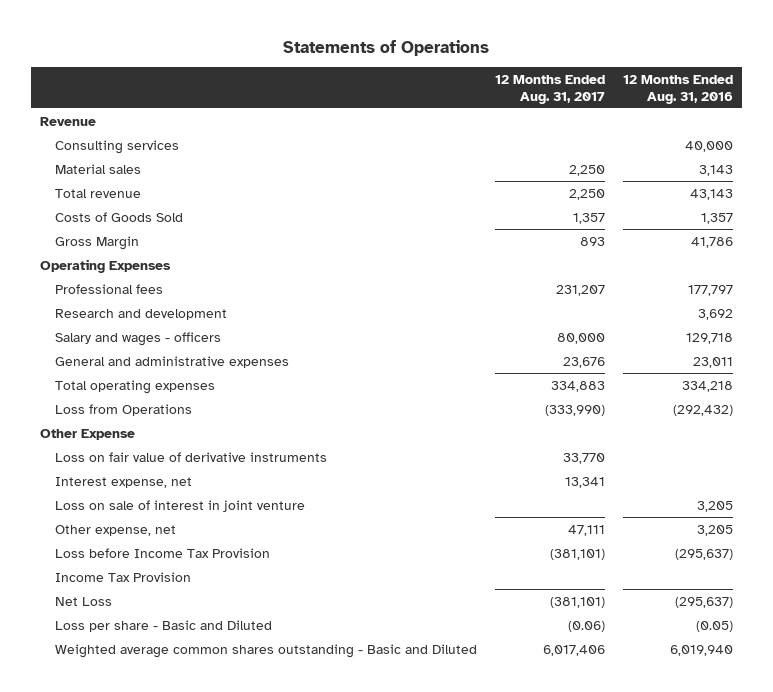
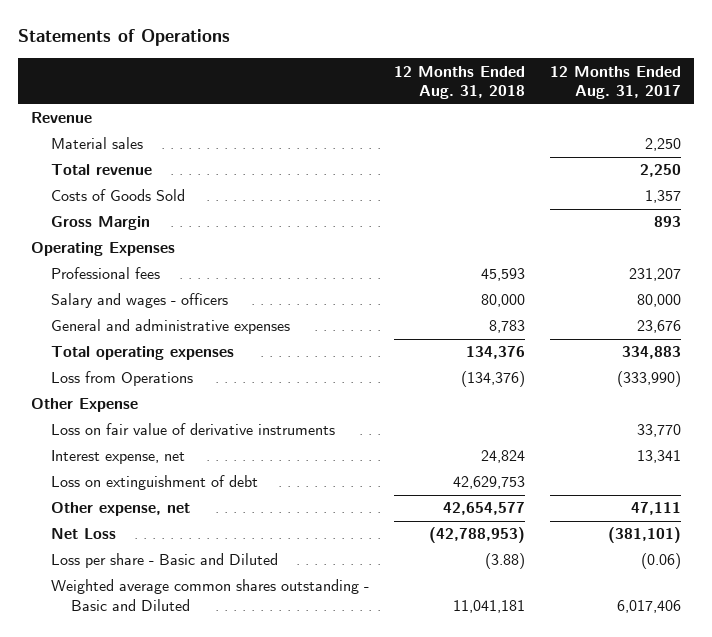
- | 12 Months Ended Aug. 31, 2017 | 12 Months Ended Aug. 31, 2016
+ | 12 Months Ended Aug. 31, 2018 | 12 Months Ended Aug. 31, 2017
- Consulting services | | 40,000
- Research and development | | 3,692
- Loss on sale of interest in joint venture | | 3,205
+ Loss on extinguishment of debt | 42,629,753 |
- Loss before Income Tax Provision | (381,101) | (295,637)
- Income Tax Provision

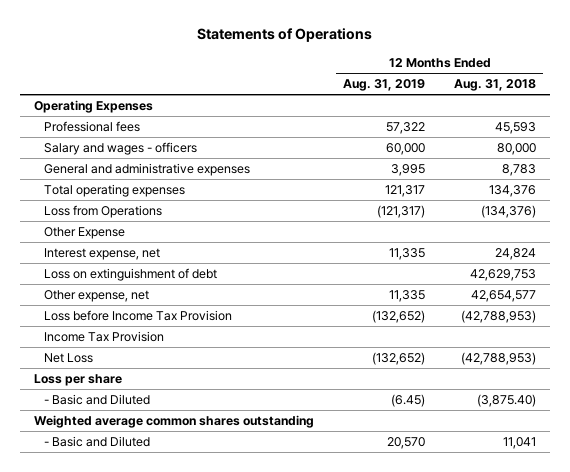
- | 12 Months Ended Aug. 31, 2018 | 12 Months Ended Aug. 31, 2017
+ | 12 Months Ended Aug. 31, 2019 | 12 Months Ended Aug. 31, 2018
- Revenue
- Material sales | | 2,250
- Total revenue | | 2,250
- Costs of Goods Sold | | 1,357
- Gross Margin | | 893
- Loss on fair value of derivative instruments | | 33,770
+ Loss before Income Tax Provision | (132,652) | (42,788,953)
+ Income Tax Provision
- Loss per share - Basic and Diluted | (3.88) | (0.06)
- Weighted average common shares outstanding - Basic and Diluted | 11,041,181 | 6,017,406
+ Loss per share
+ - Basic and Diluted | (6.45) | (3,875.40)
+ Weighted average common shares outstanding
+ - Basic and Diluted | 20,570 | 11,041

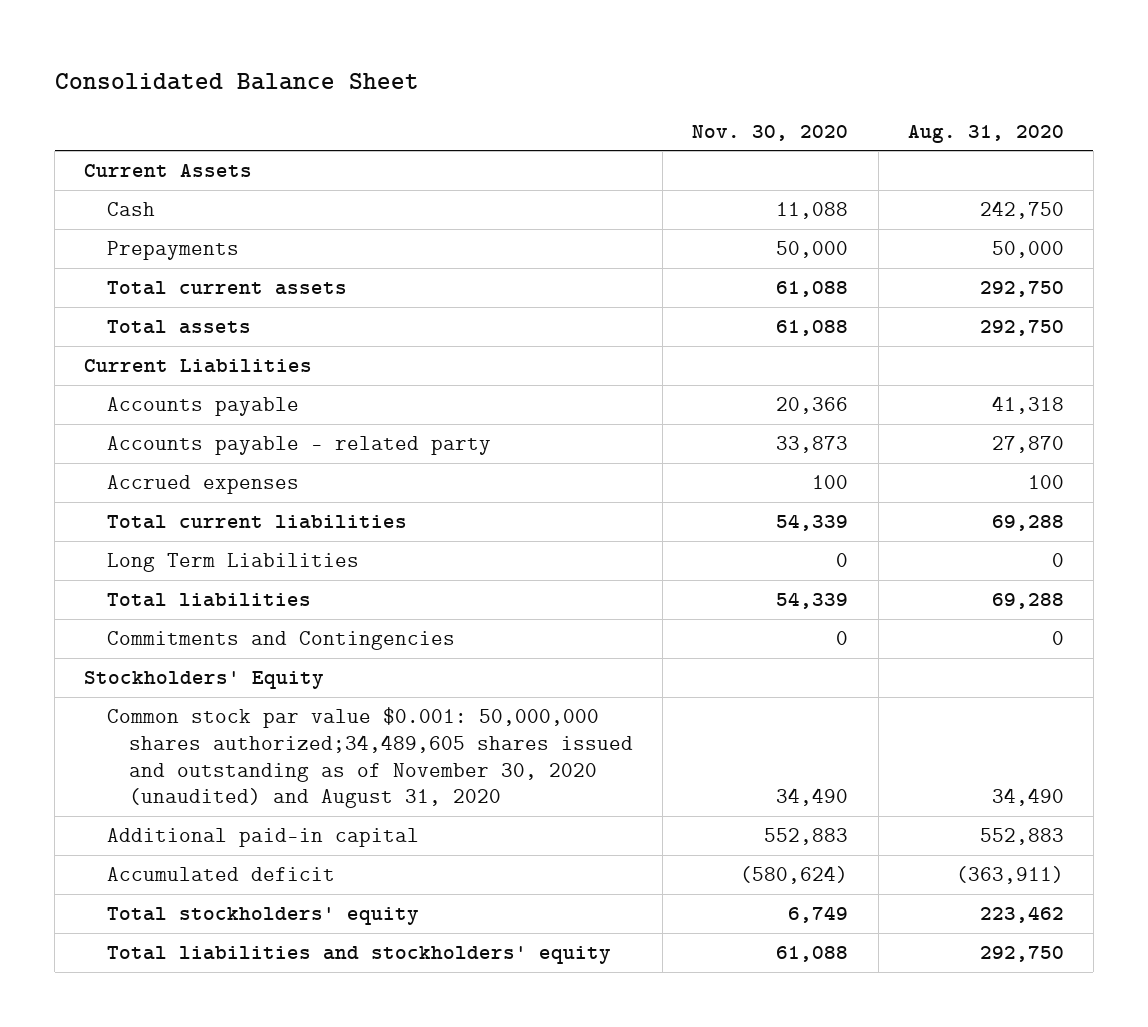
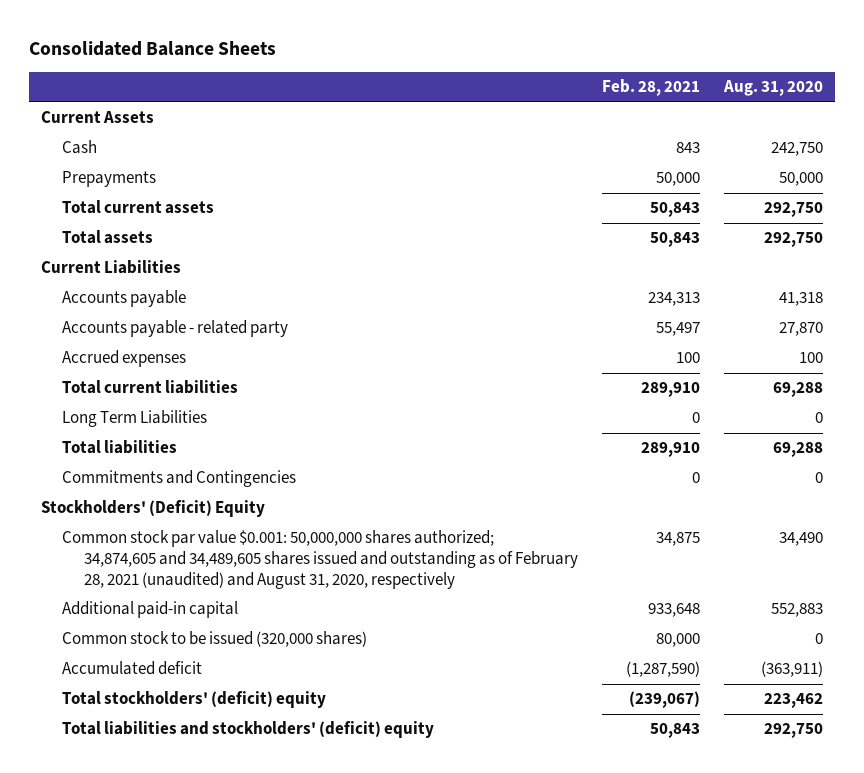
- Consolidated Balance Sheet
+ Consolidated Balance Sheets
- | Nov. 30, 2020 | Aug. 31, 2020
+ | Feb. 28, 2021 | Aug. 31, 2020
- Stockholders' Equity
- Common stock par value $0.001: 50,000,000 shares authorized;34,489,605 shares issued and outstanding as of November 30, 2020 (unaudited) and August 31, 2020 | 34,490 | 34,490
+ Stockholders' (Deficit) Equity
+ Common stock par value $0.001: 50,000,000 shares authorized; 34,874,605 and 34,489,605 shares issued and outstanding as of February 28, 2021 (unaudited) and August 31, 2020, respectively | 34,875 | 34,490
+ Common stock to be issued (320,000 shares) | 80,000 | 0
- Total stockholders' equity | 6,749 | 223,462
- Total liabilities and stockholders' equity | 61,088 | 292,750
+ Total stockholders' (deficit) equity | (239,067) | 223,462
+ Total liabilities and stockholders' (deficit) equity | 50,843 | 292,750

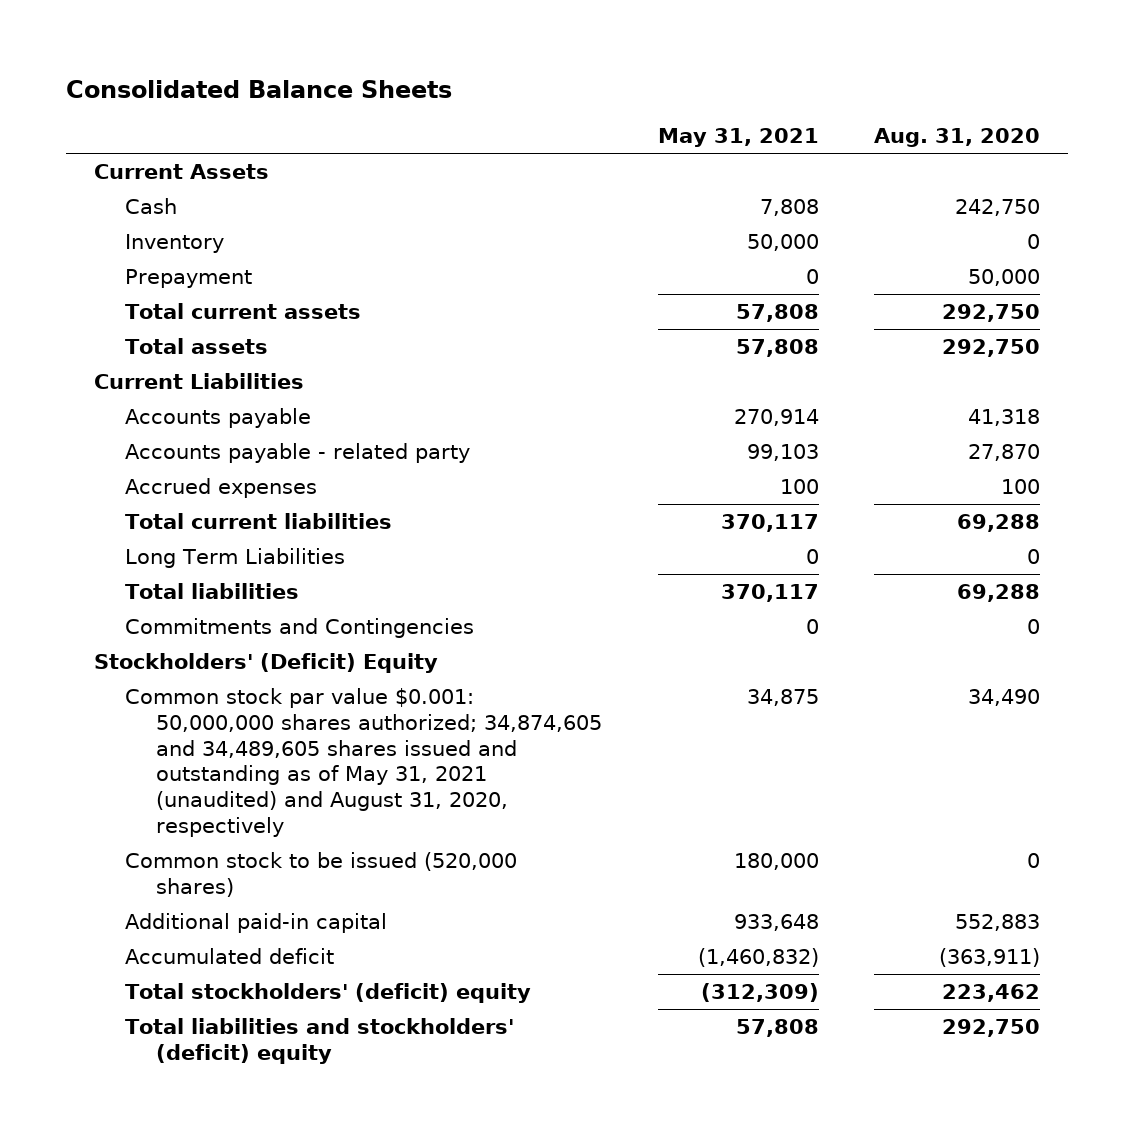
- | Feb. 28, 2021 | Aug. 31, 2020
+ | May 31, 2021 | Aug. 31, 2020
- Prepayments | 50,000 | 50,000
+ Inventory | 50,000 | 0
+ Prepayment | 0 | 50,000
- Common stock par value $0.001: 50,000,000 shares authorized; 34,874,605 and 34,489,605 shares issued and outstanding as of February 28, 2021 (unaudited) and August 31, 2020, respectively | 34,875 | 34,490
+ Common stock par value $0.001: 50,000,000 shares authorized; 34,874,605 and 34,489,605 shares issued and outstanding as of May 31, 2021 (unaudited) and August 31, 2020, respectively | 34,875 | 34,490
+ Common stock to be issued (520,000 shares) | 180,000 | 0
- Common stock to be issued (320,000 shares) | 80,000 | 0

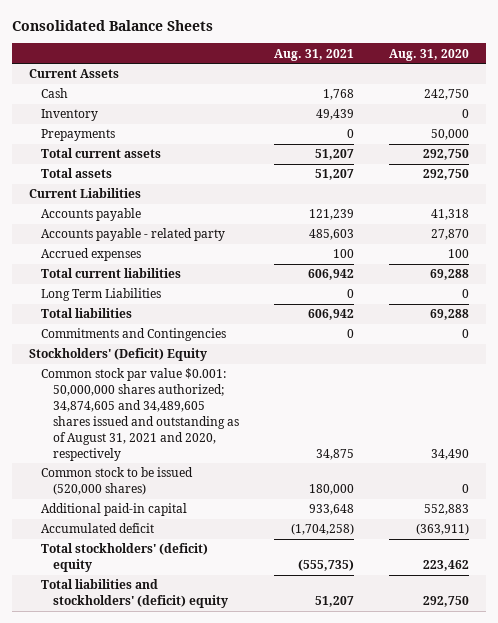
- | May 31, 2021 | Aug. 31, 2020
+ | Aug. 31, 2021 | Aug. 31, 2020
- Prepayment | 0 | 50,000
+ Prepayments | 0 | 50,000
- Common stock par value $0.001: 50,000,000 shares authorized; 34,874,605 and 34,489,605 shares issued and outstanding as of May 31, 2021 (unaudited) and August 31, 2020, respectively | 34,875 | 34,490
+ Common stock par value $0.001: 50,000,000 shares authorized; 34,874,605 and 34,489,605 shares issued and outstanding as of August 31, 2021 and 2020, respectively | 34,875 | 34,490

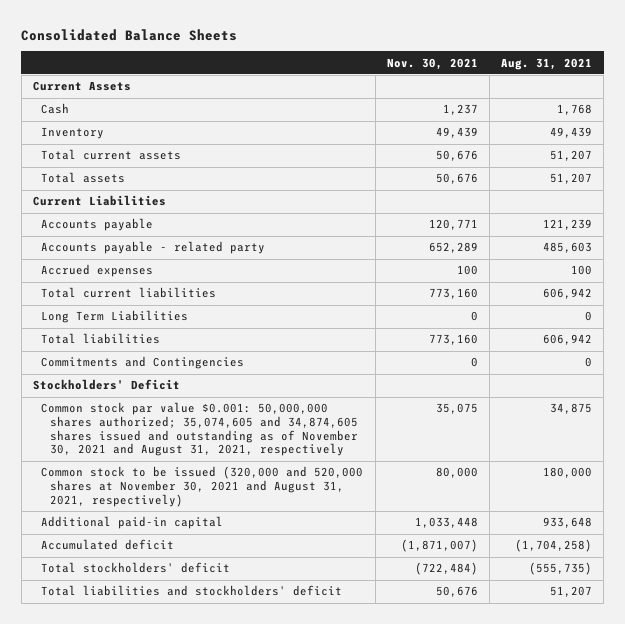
- | Aug. 31, 2021 | Aug. 31, 2020
+ | Nov. 30, 2021 | Aug. 31, 2021
- Prepayments | 0 | 50,000
- Stockholders' (Deficit) Equity
- Common stock par value $0.001: 50,000,000 shares authorized; 34,874,605 and 34,489,605 shares issued and outstanding as of August 31, 2021 and 2020, respectively | 34,875 | 34,490
- Common stock to be issued (520,000 shares) | 180,000 | 0
+ Stockholders' Deficit
+ Common stock par value $0.001: 50,000,000 shares authorized; 35,074,605 and 34,874,605 shares issued and outstanding as of November 30, 2021 and August 31, 2021, respectively | 35,075 | 34,875
+ Common stock to be issued (320,000 and 520,000 shares at November 30, 2021 and August 31, 2021, respectively) | 80,000 | 180,000
- Total stockholders' (deficit) equity | (555,735) | 223,462
- Total liabilities and stockholders' (deficit) equity | 51,207 | 292,750
+ Total stockholders' deficit | (722,484) | (555,735)
+ Total liabilities and stockholders' deficit | 50,676 | 51,207

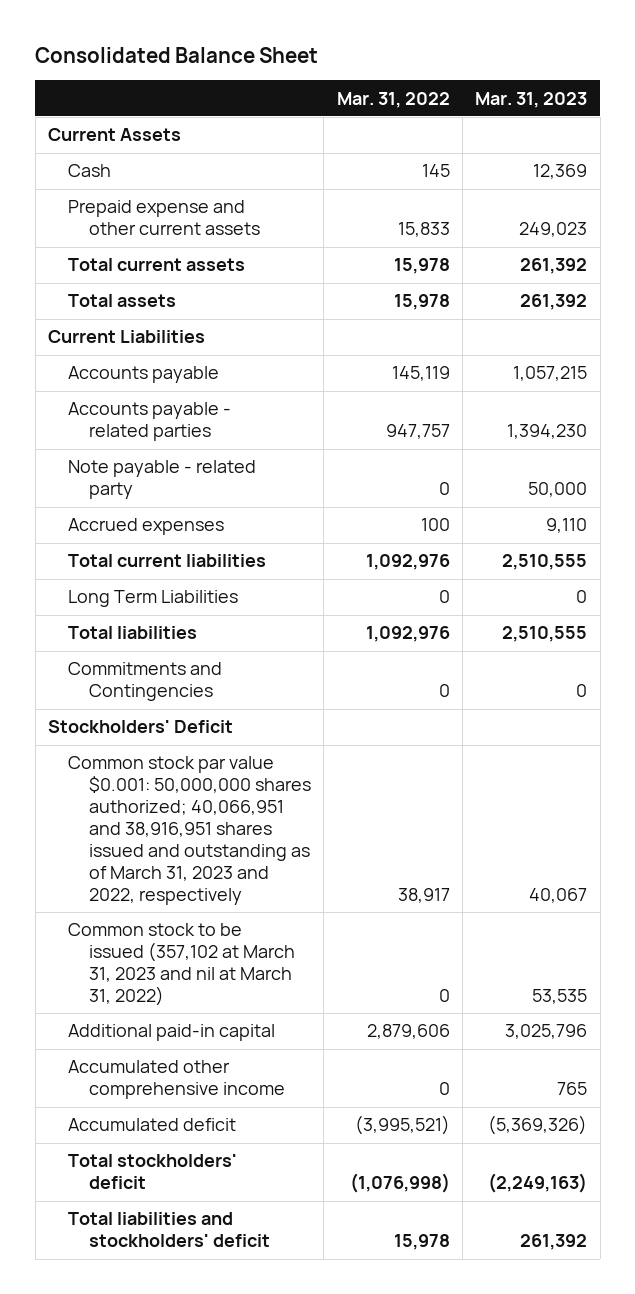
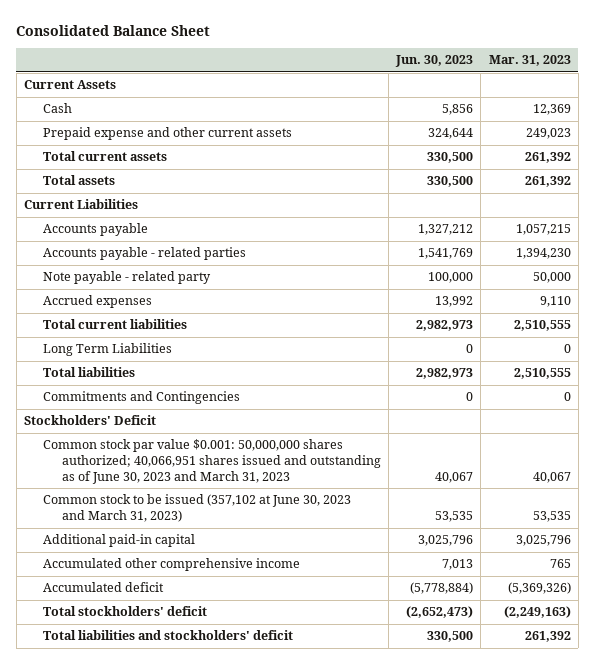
- | Mar. 31, 2022 | Mar. 31, 2023
+ | Jun. 30, 2023 | Mar. 31, 2023
- Common stock par value $0.001: 50,000,000 shares authorized; 40,066,951 and 38,916,951 shares issued and outstanding as of March 31, 2023 and 2022, respectively | 38,917 | 40,067
- Common stock to be issued (357,102 at March 31, 2023 and nil at March 31, 2022) | 0 | 53,535
+ Common stock par value $0.001: 50,000,000 shares authorized; 40,066,951 shares issued and outstanding as of June 30, 2023 and March 31, 2023 | 40,067 | 40,067
+ Common stock to be issued (357,102 at June 30, 2023 and March 31, 2023) | 53,535 | 53,535

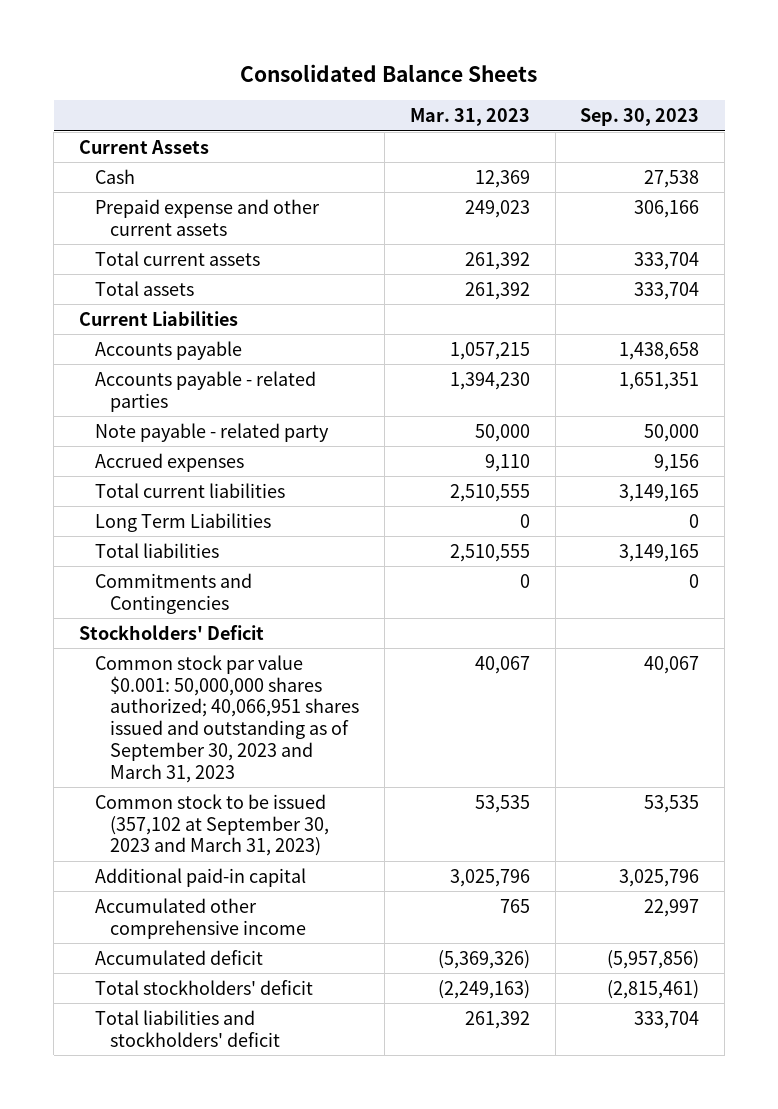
- Consolidated Balance Sheet
+ Consolidated Balance Sheets
- | Jun. 30, 2023 | Mar. 31, 2023
+ | Mar. 31, 2023 | Sep. 30, 2023
- Common stock par value $0.001: 50,000,000 shares authorized; 40,066,951 shares issued and outstanding as of June 30, 2023 and March 31, 2023 | 40,067 | 40,067
- Common stock to be issued (357,102 at June 30, 2023 and March 31, 2023) | 53,535 | 53,535
+ Common stock par value $0.001: 50,000,000 shares authorized; 40,066,951 shares issued and outstanding as of September 30, 2023 and March 31, 2023 | 40,067 | 40,067
+ Common stock to be issued (357,102 at September 30, 2023 and March 31, 2023) | 53,535 | 53,535

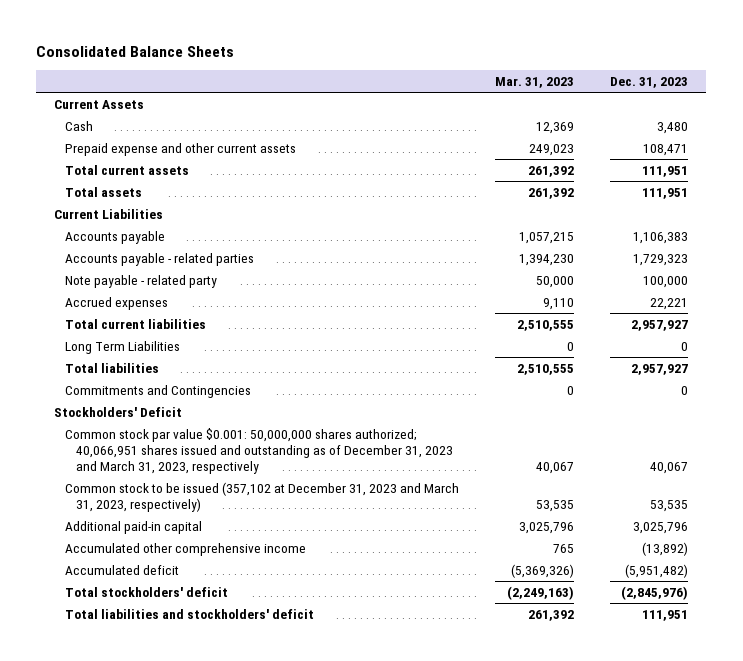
- | Mar. 31, 2023 | Sep. 30, 2023
+ | Mar. 31, 2023 | Dec. 31, 2023
- Common stock par value $0.001: 50,000,000 shares authorized; 40,066,951 shares issued and outstanding as of September 30, 2023 and March 31, 2023 | 40,067 | 40,067
- Common stock to be issued (357,102 at September 30, 2023 and March 31, 2023) | 53,535 | 53,535
+ Common stock par value $0.001: 50,000,000 shares authorized; 40,066,951 shares issued and outstanding as of December 31, 2023 and March 31, 2023, respectively | 40,067 | 40,067
+ Common stock to be issued (357,102 at December 31, 2023 and March 31, 2023, respectively) | 53,535 | 53,535

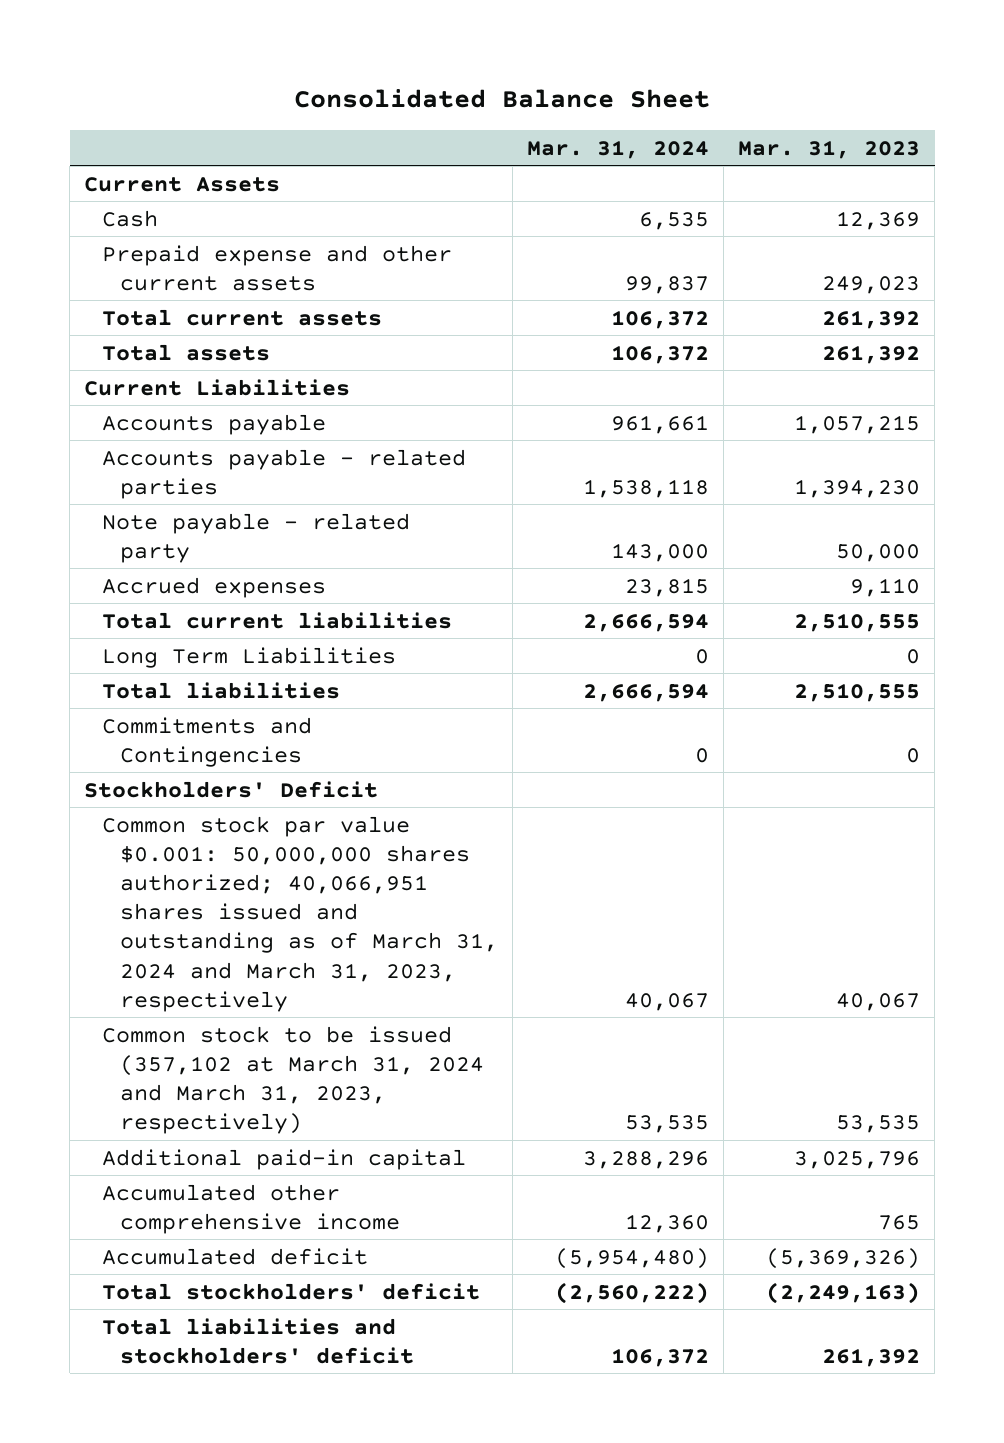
- Consolidated Balance Sheets
+ Consolidated Balance Sheet
- | Mar. 31, 2023 | Dec. 31, 2023
+ | Mar. 31, 2024 | Mar. 31, 2023
- Common stock par value $0.001: 50,000,000 shares authorized; 40,066,951 shares issued and outstanding as of December 31, 2023 and March 31, 2023, respectively | 40,067 | 40,067
- Common stock to be issued (357,102 at December 31, 2023 and March 31, 2023, respectively) | 53,535 | 53,535
+ Common stock par value $0.001: 50,000,000 shares authorized; 40,066,951 shares issued and outstanding as of March 31, 2024 and March 31, 2023, respectively | 40,067 | 40,067
+ Common stock to be issued (357,102 at March 31, 2024 and March 31, 2023, respectively) | 53,535 | 53,535

